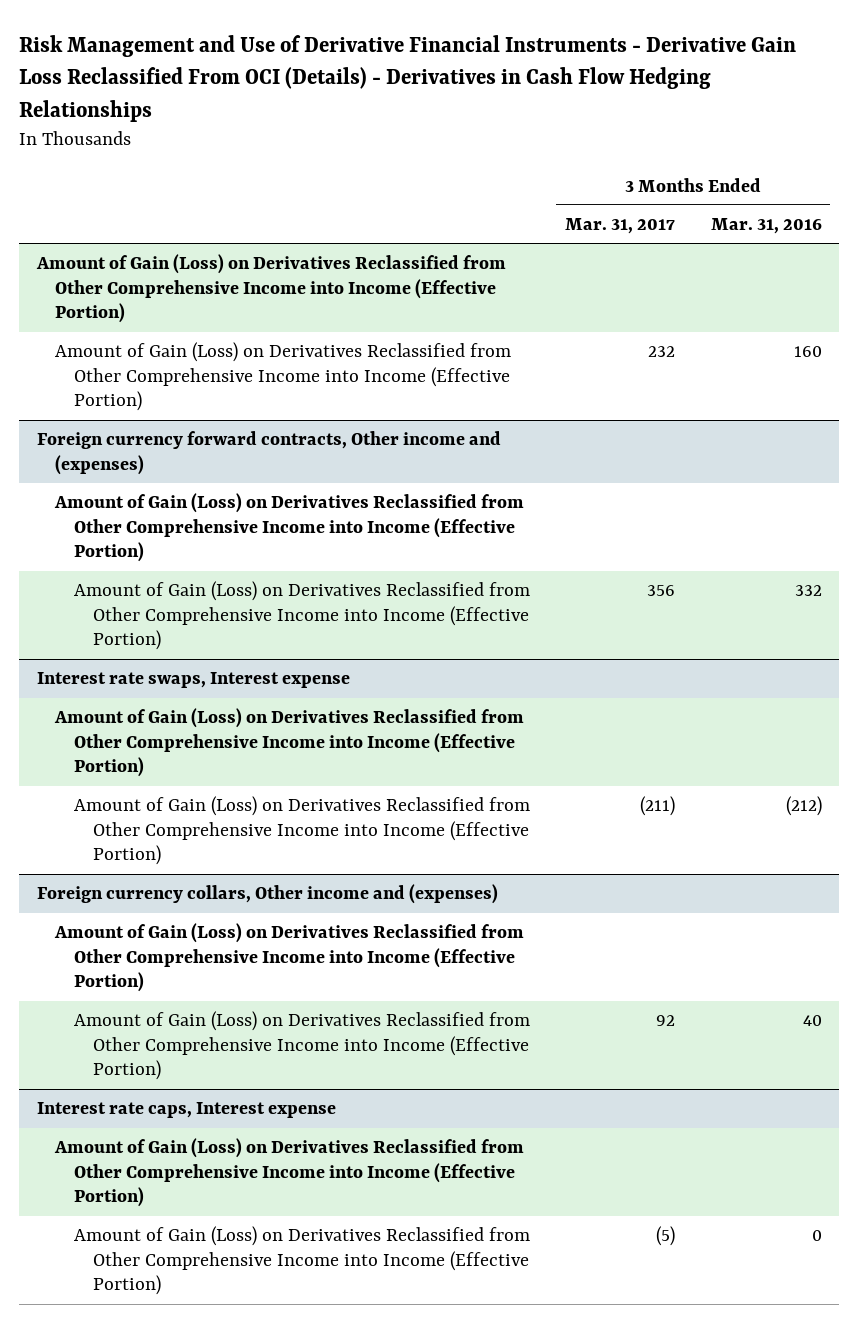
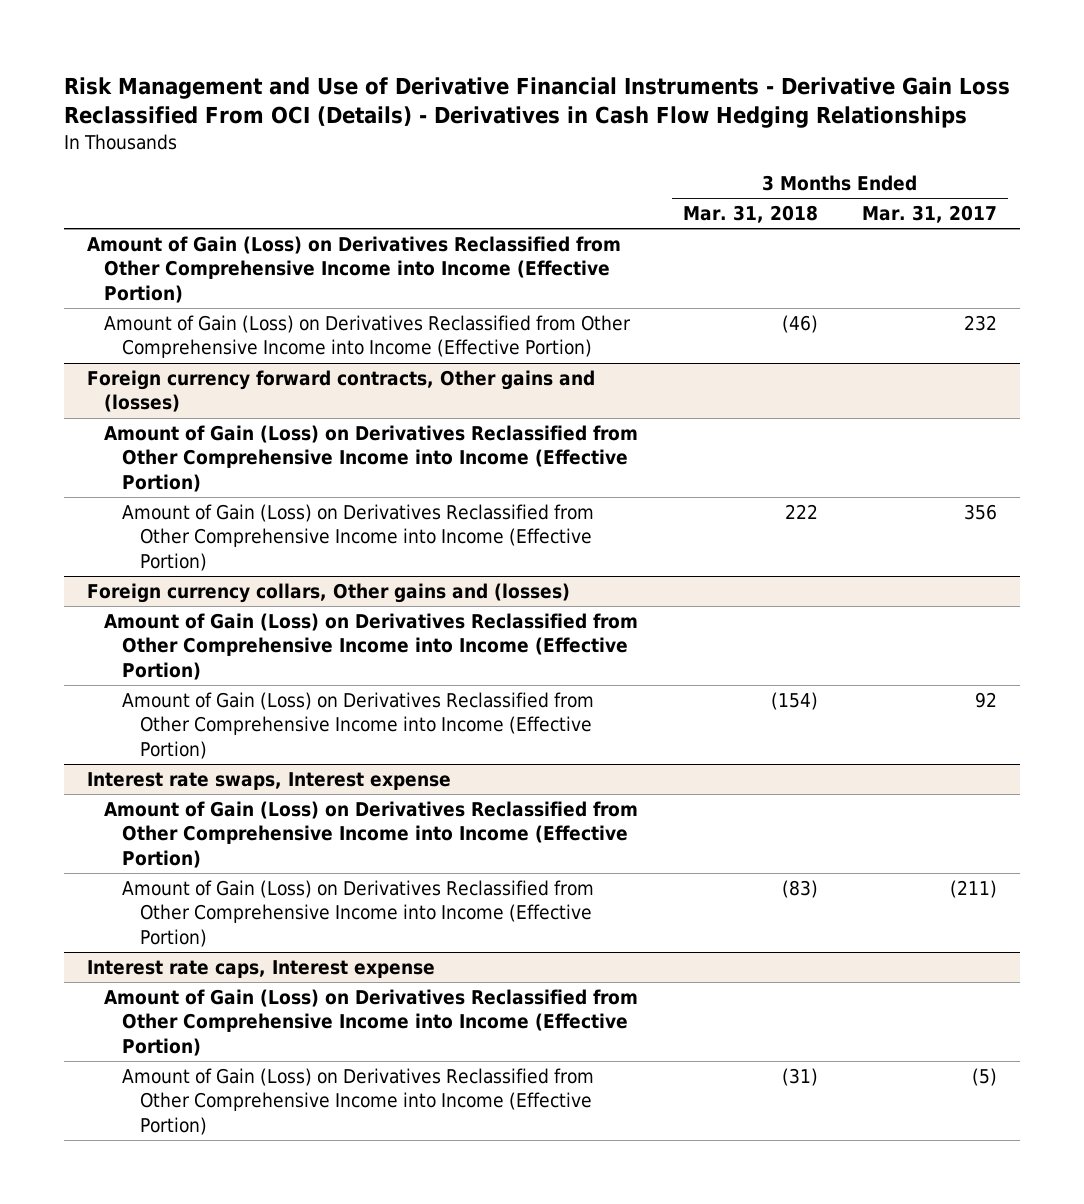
- | 3 Months Ended Mar. 31, 2017 | 3 Months Ended Mar. 31, 2016
+ | 3 Months Ended Mar. 31, 2018 | 3 Months Ended Mar. 31, 2017
- Foreign currency forward contracts, Other income and (expenses)
+ Foreign currency forward contracts, Other gains and (losses)
+ Foreign currency collars, Other gains and (losses)
+ Amount of Gain (Loss) on Derivatives Reclassified from Other Comprehensive Income into Income (Effective Portion)
+ Amount of Gain (Loss) on Derivatives Reclassified from Other Comprehensive Income into Income (Effective Portion) | (154) | 92
- Foreign currency collars, Other income and (expenses)
- Amount of Gain (Loss) on Derivatives Reclassified from Other Comprehensive Income into Income (Effective Portion)
- Amount of Gain (Loss) on Derivatives Reclassified from Other Comprehensive Income into Income (Effective Portion) | 92 | 40

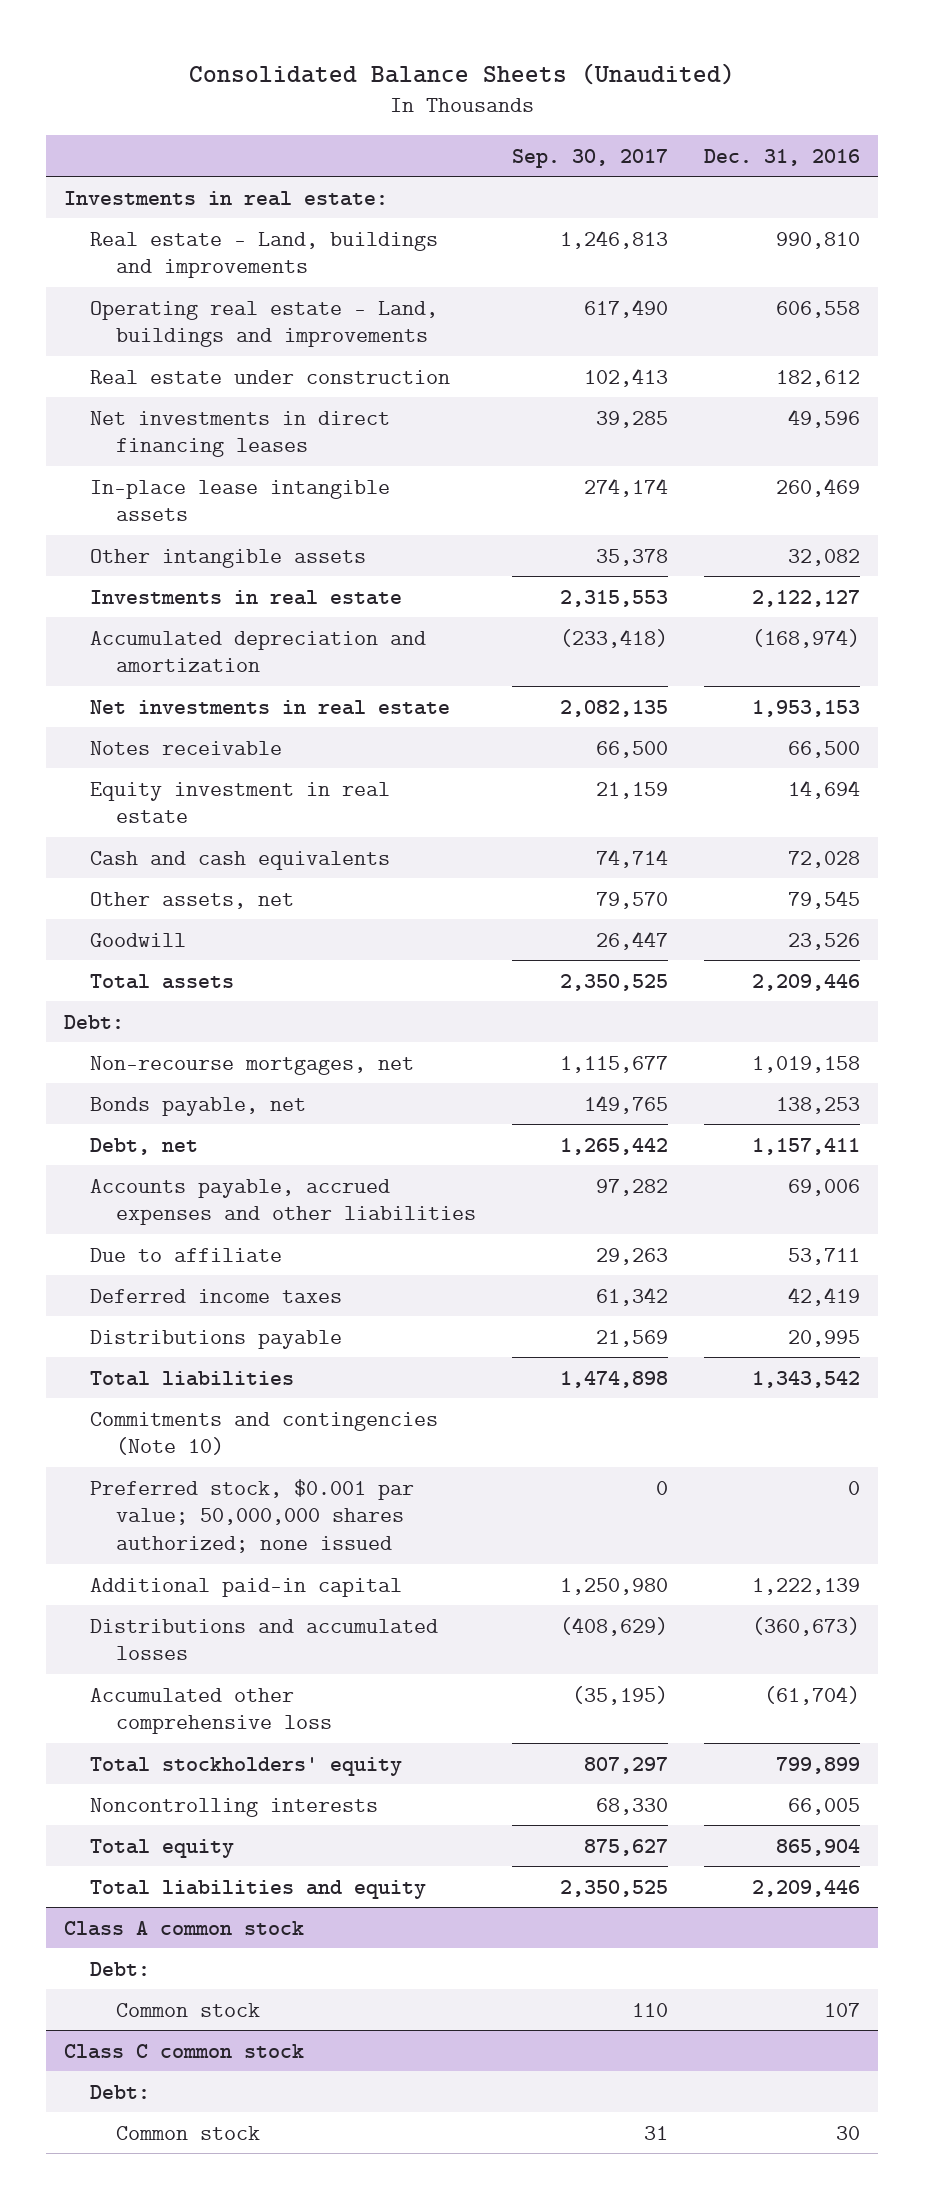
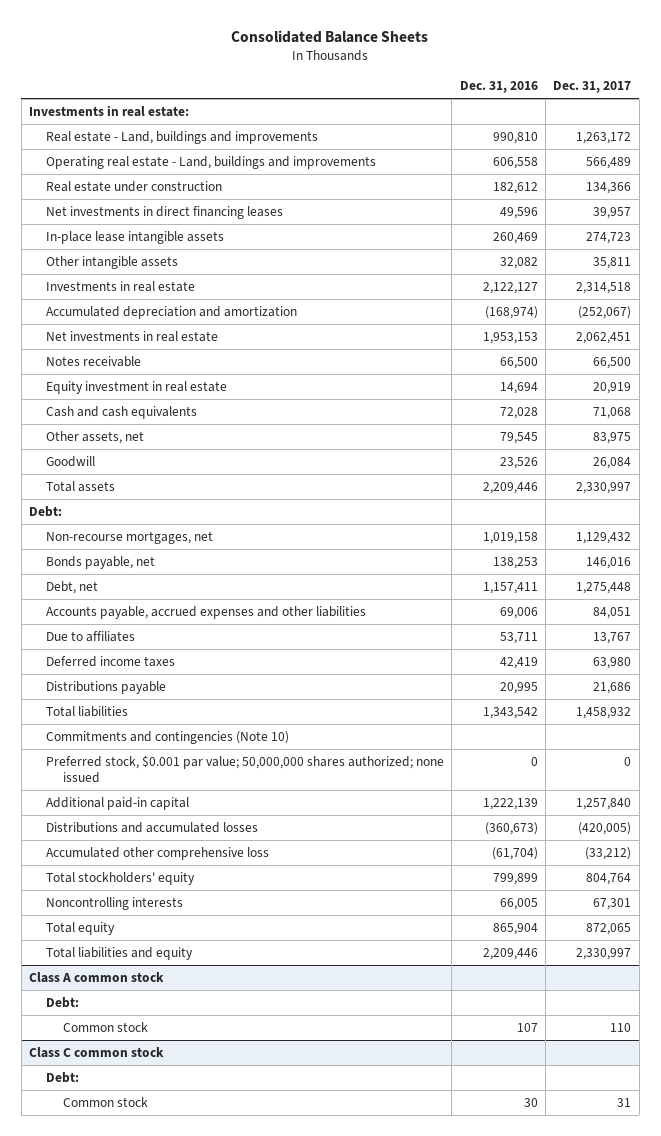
- Consolidated Balance Sheets (Unaudited)
+ Consolidated Balance Sheets
- | Sep. 30, 2017 | Dec. 31, 2016
+ | Dec. 31, 2016 | Dec. 31, 2017
- Due to affiliate | 29,263 | 53,711
+ Due to affiliates | 53,711 | 13,767

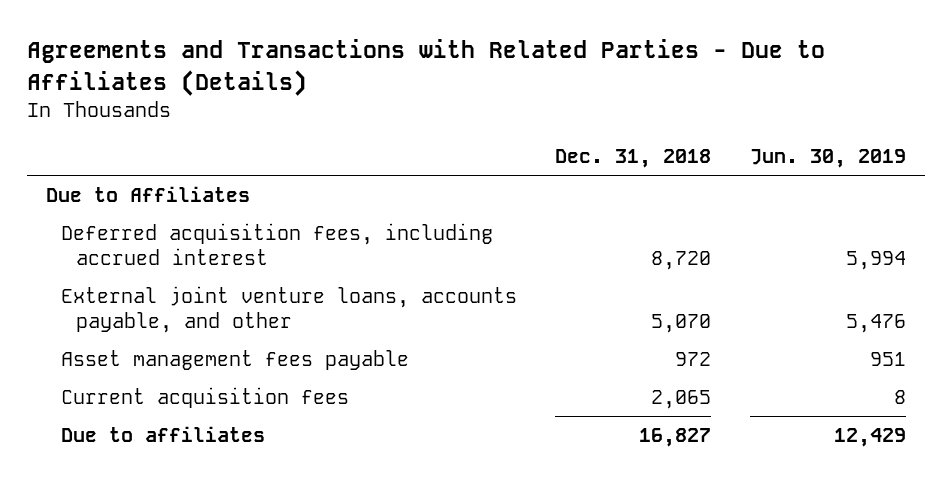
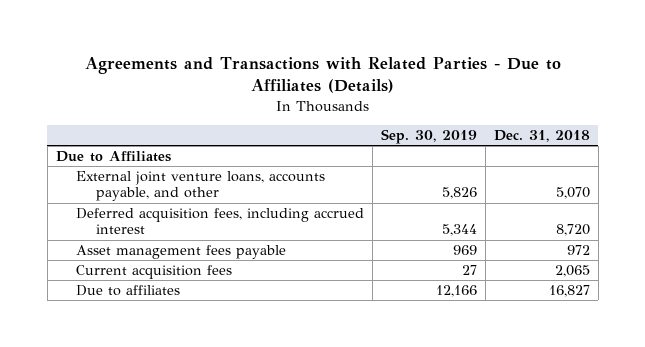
- | Dec. 31, 2018 | Jun. 30, 2019
+ | Sep. 30, 2019 | Dec. 31, 2018
moved down: Deferred acquisition fees, including accrued interest | 5,344 | 8,720

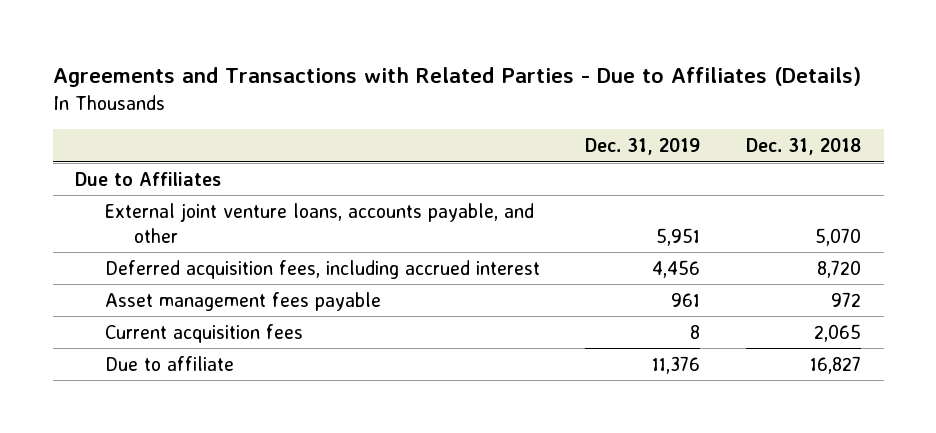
- | Sep. 30, 2019 | Dec. 31, 2018
+ | Dec. 31, 2019 | Dec. 31, 2018
- Due to affiliates | 12,166 | 16,827
+ Due to affiliate | 11,376 | 16,827

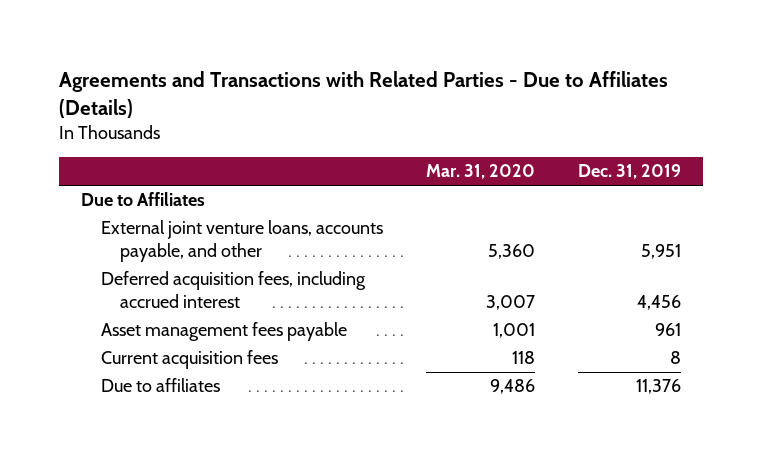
- | Dec. 31, 2019 | Dec. 31, 2018
+ | Mar. 31, 2020 | Dec. 31, 2019
- Due to affiliate | 11,376 | 16,827
+ Due to affiliates | 9,486 | 11,376

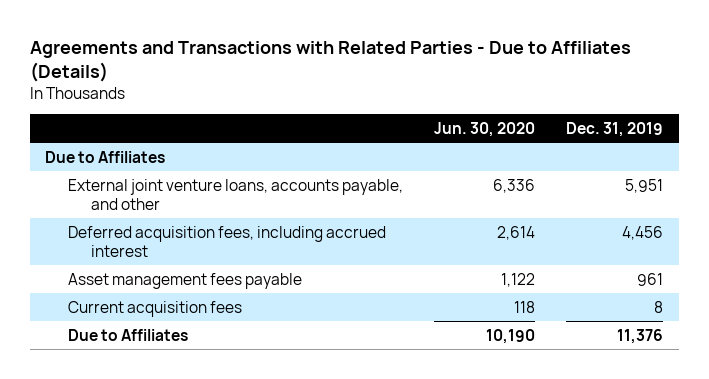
- | Mar. 31, 2020 | Dec. 31, 2019
+ | Jun. 30, 2020 | Dec. 31, 2019
- Due to affiliates | 9,486 | 11,376
+ Due to Affiliates | 10,190 | 11,376

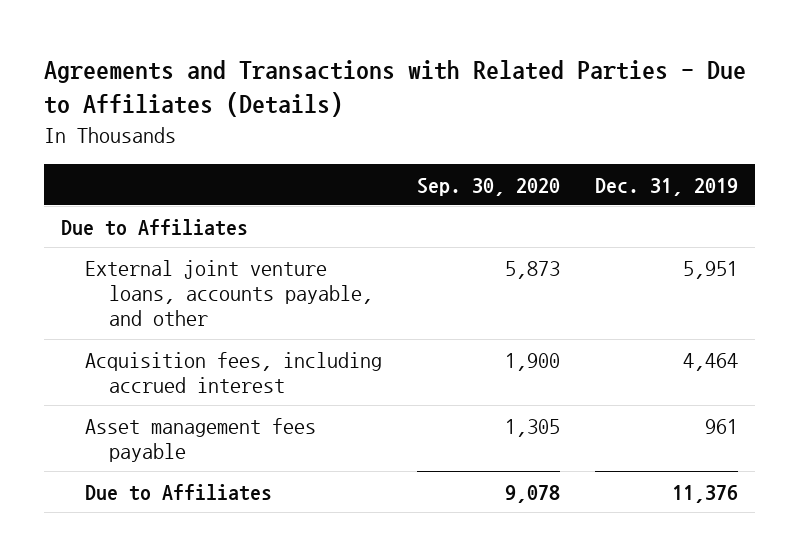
- | Jun. 30, 2020 | Dec. 31, 2019
+ | Sep. 30, 2020 | Dec. 31, 2019
- Deferred acquisition fees, including accrued interest | 2,614 | 4,456
+ Acquisition fees, including accrued interest | 1,900 | 4,464
- Current acquisition fees | 118 | 8

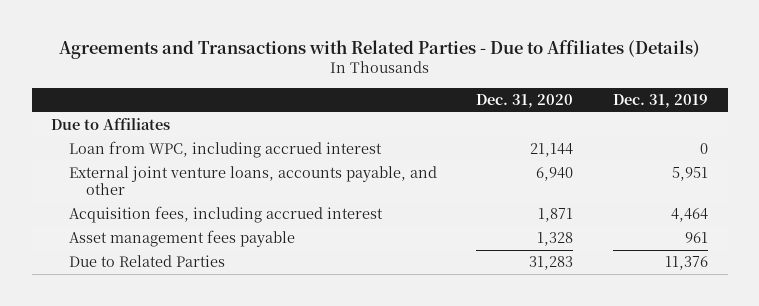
- | Sep. 30, 2020 | Dec. 31, 2019
+ | Dec. 31, 2020 | Dec. 31, 2019
+ Loan from WPC, including accrued interest | 21,144 | 0
- Due to Affiliates | 9,078 | 11,376
+ Due to Related Parties | 31,283 | 11,376

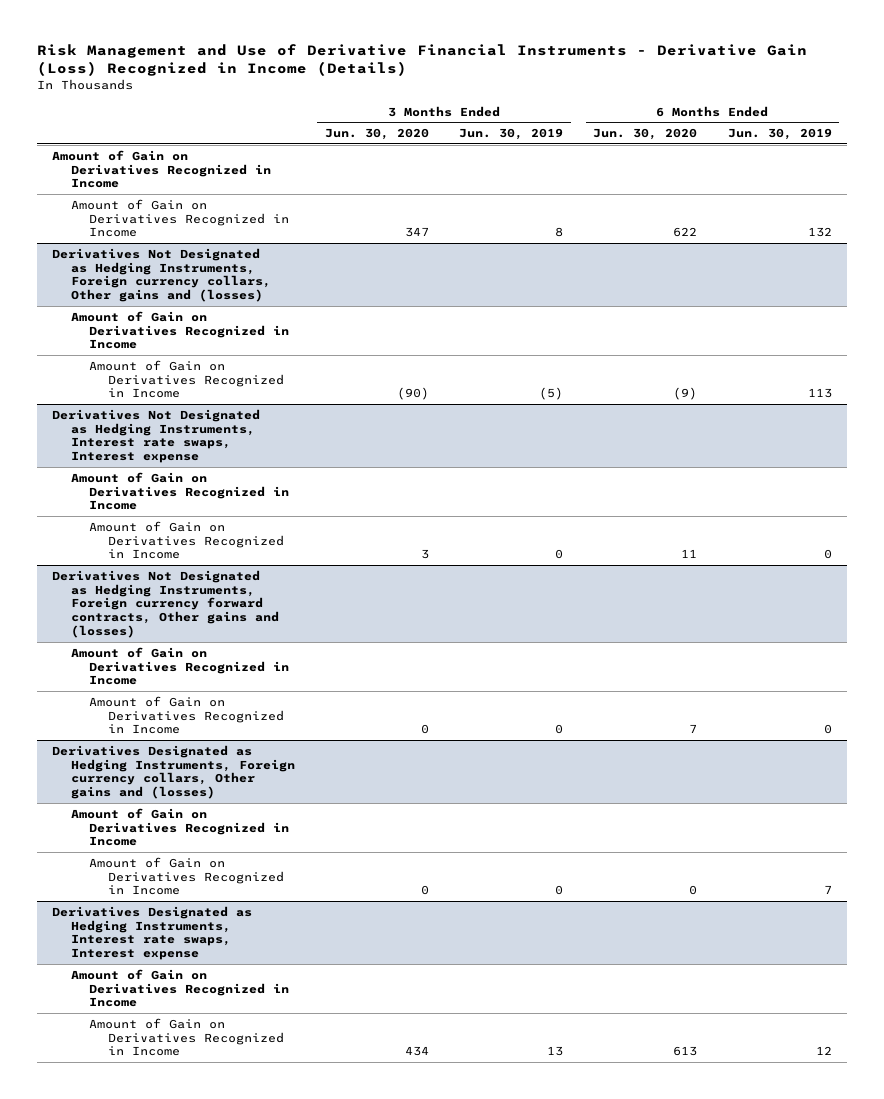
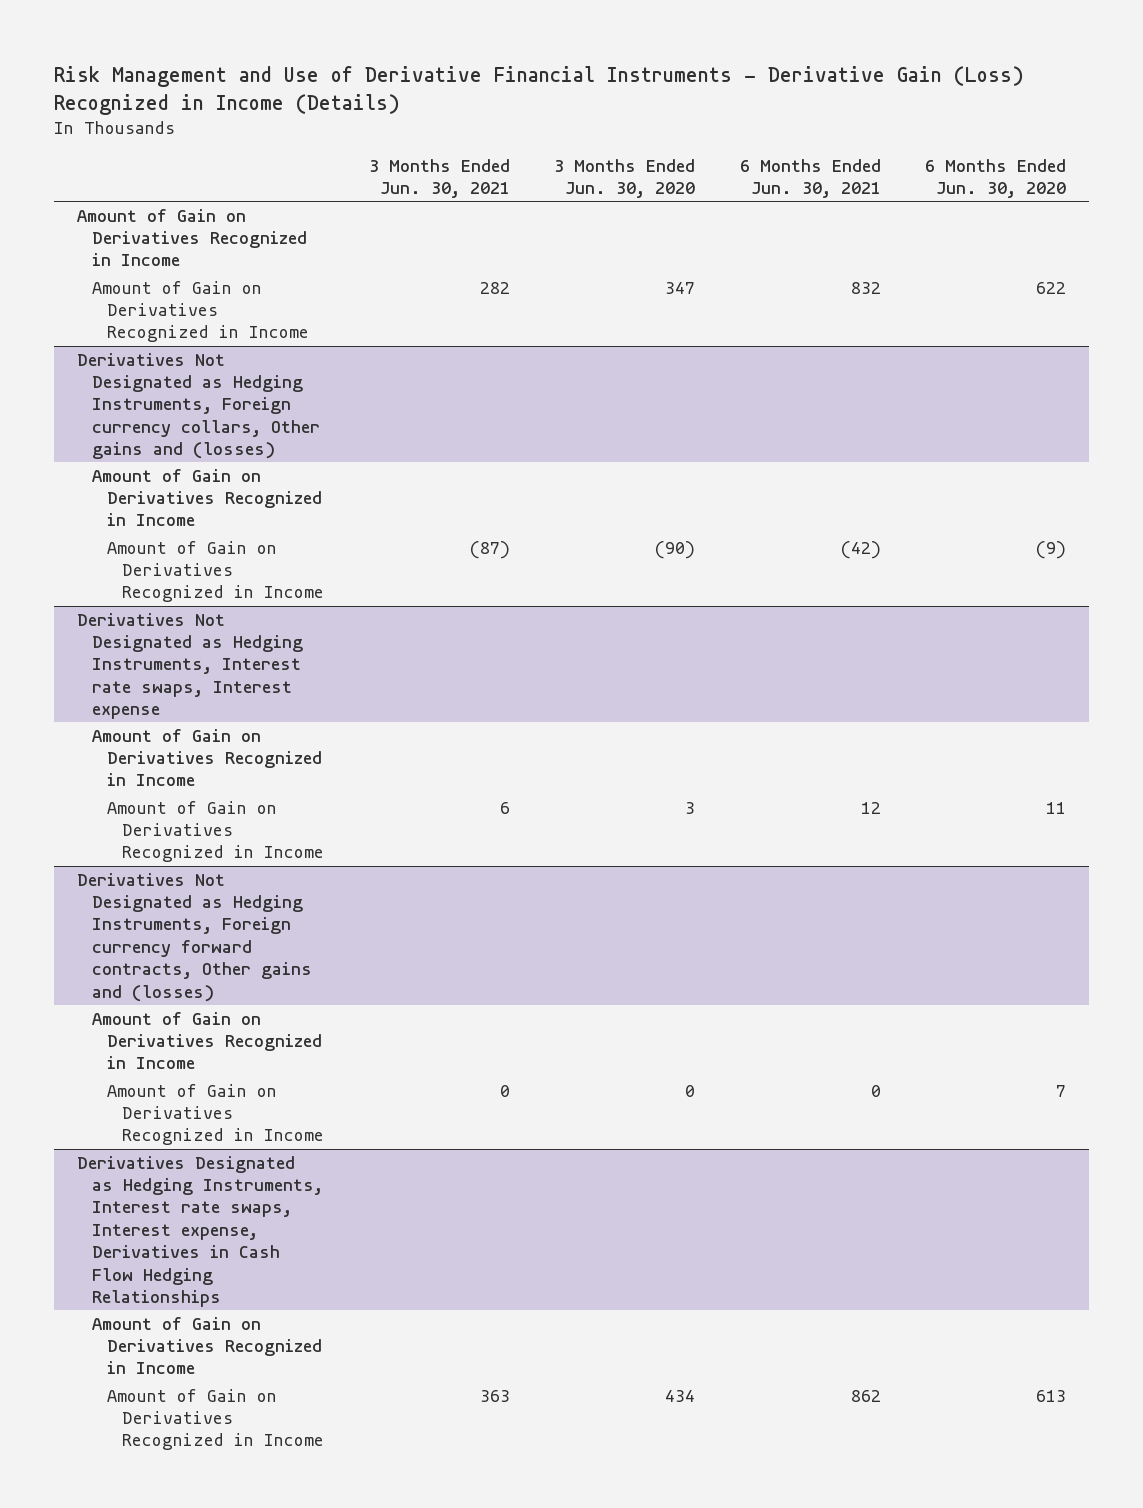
- | 3 Months Ended Jun. 30, 2020 | 3 Months Ended Jun. 30, 2019 | 6 Months Ended Jun. 30, 2020 | 6 Months Ended Jun. 30, 2019
+ | 3 Months Ended Jun. 30, 2021 | 3 Months Ended Jun. 30, 2020 | 6 Months Ended Jun. 30, 2021 | 6 Months Ended Jun. 30, 2020
- Derivatives Designated as Hedging Instruments, Foreign currency collars, Other gains and (losses)
- Amount of Gain on Derivatives Recognized in Income
- Amount of Gain on Derivatives Recognized in Income | 0 | 0 | 0 | 7
- Derivatives Designated as Hedging Instruments, Interest rate swaps, Interest expense
+ Derivatives Designated as Hedging Instruments, Interest rate swaps, Interest expense, Derivatives in Cash Flow Hedging Relationships

